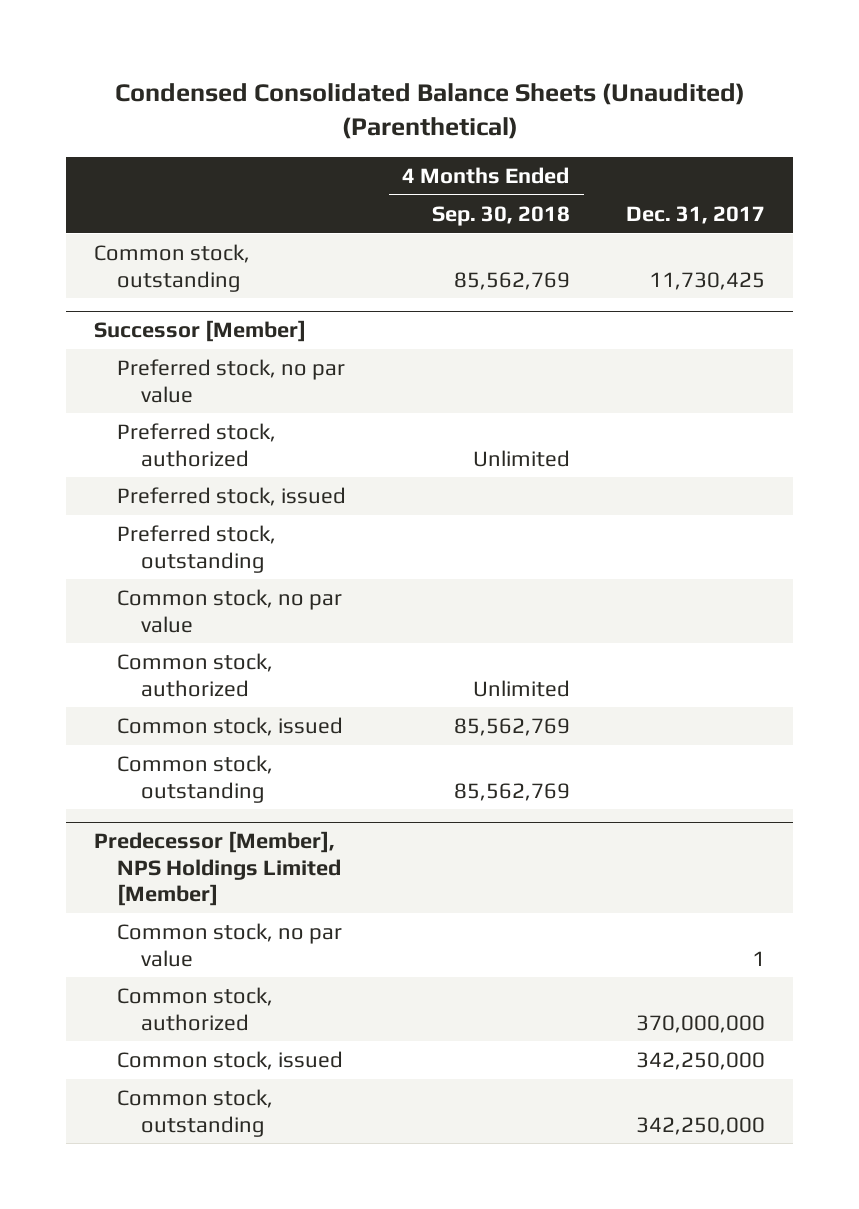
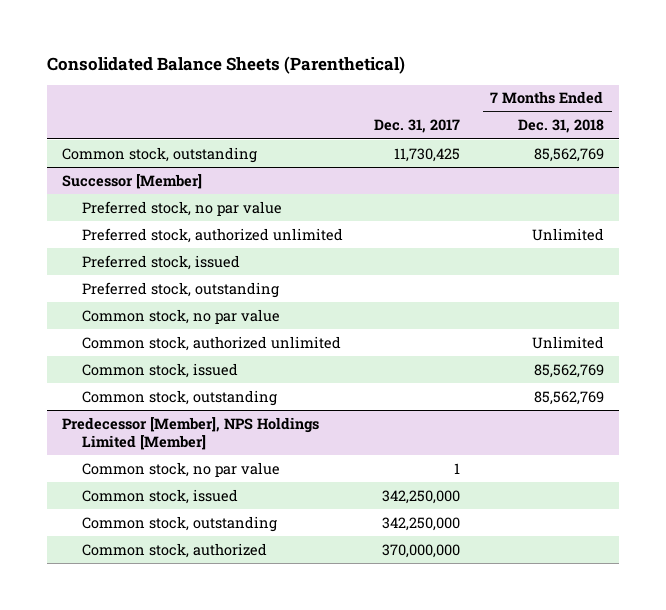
- Condensed Consolidated Balance Sheets (Unaudited) (Parenthetical)
+ Consolidated Balance Sheets (Parenthetical)
- | 4 Months Ended Sep. 30, 2018 | Dec. 31, 2017
+ | Dec. 31, 2017 | 7 Months Ended Dec. 31, 2018
@ Successor [Member]
- Preferred stock, authorized | Unlimited |
+ Preferred stock, authorized unlimited | | Unlimited
- Common stock, authorized | Unlimited |
+ Common stock, authorized unlimited | | Unlimited
@ Predecessor [Member], NPS Holdings Limited [Member]
moved down: Common stock, authorized | 370,000,000 |

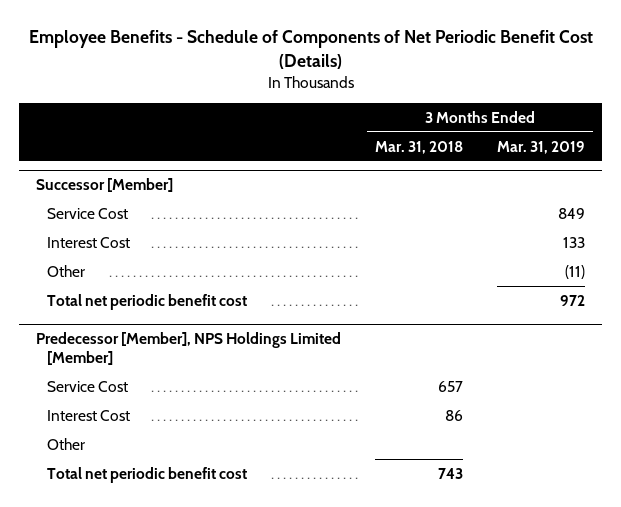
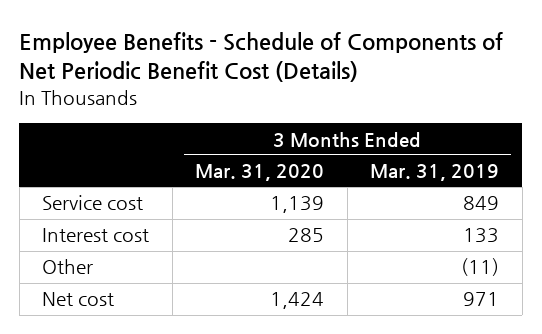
- | 3 Months Ended Mar. 31, 2018 | 3 Months Ended Mar. 31, 2019
+ | 3 Months Ended Mar. 31, 2020 | 3 Months Ended Mar. 31, 2019
- Successor [Member]
- Service Cost | | 849
- Interest Cost | | 133
+ Service cost | 1,139 | 849
+ Interest cost | 285 | 133
- Total net periodic benefit cost | | 972
- Predecessor [Member], NPS Holdings Limited [Member]
- Service Cost | 657 |
- Interest Cost | 86 |
- Other
- Total net periodic benefit cost | 743 |
+ Net cost | 1,424 | 971

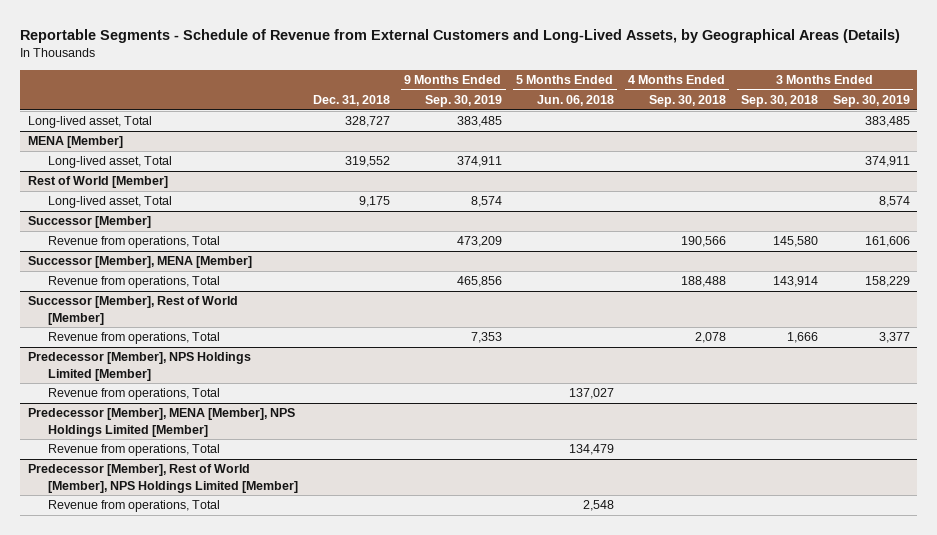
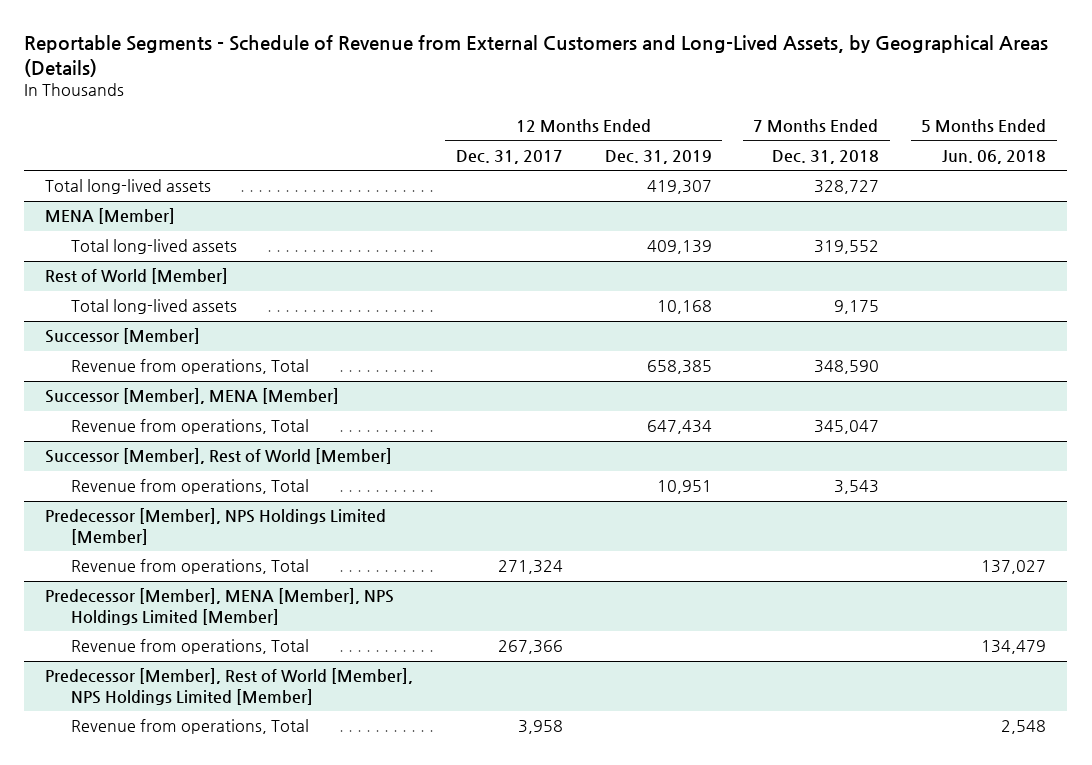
- | Dec. 31, 2018 | 9 Months Ended Sep. 30, 2019 | 5 Months Ended Jun. 06, 2018 | 4 Months Ended Sep. 30, 2018 | 3 Months Ended Sep. 30, 2018 | 3 Months Ended Sep. 30, 2019
+ | 12 Months Ended Dec. 31, 2017 | 12 Months Ended Dec. 31, 2019 | 7 Months Ended Dec. 31, 2018 | 5 Months Ended Jun. 06, 2018
- Long-lived asset, Total | 328,727 | 383,485 | | | | 383,485
+ Total long-lived assets | | 419,307 | 328,727 |
@ MENA [Member]
- Long-lived asset, Total | 319,552 | 374,911 | | | | 374,911
+ Total long-lived assets | | 409,139 | 319,552 |
@ Rest of World [Member]
- Long-lived asset, Total | 9,175 | 8,574 | | | | 8,574
+ Total long-lived assets | | 10,168 | 9,175 |

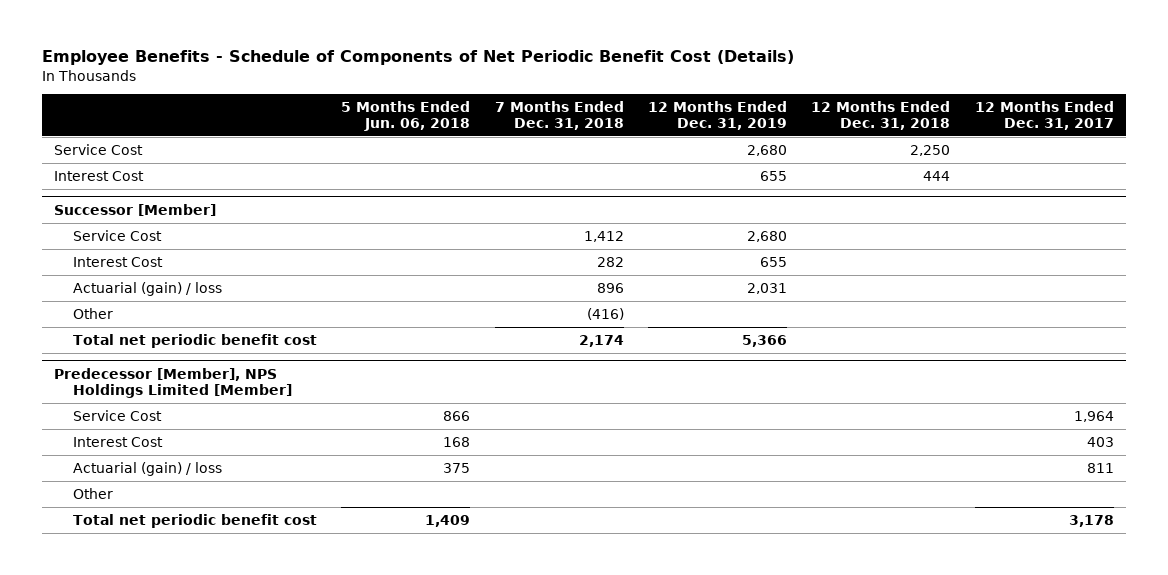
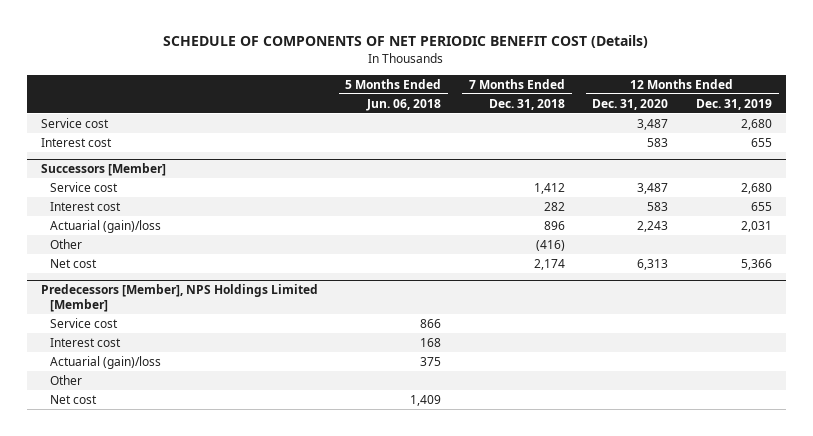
- Employee Benefits - Schedule of Components of Net Periodic Benefit Cost (Details)
+ SCHEDULE OF COMPONENTS OF NET PERIODIC BENEFIT COST (Details)
- | 5 Months Ended Jun. 06, 2018 | 7 Months Ended Dec. 31, 2018 | 12 Months Ended Dec. 31, 2019 | 12 Months Ended Dec. 31, 2018 | 12 Months Ended Dec. 31, 2017
+ | 5 Months Ended Jun. 06, 2018 | 7 Months Ended Dec. 31, 2018 | 12 Months Ended Dec. 31, 2020 | 12 Months Ended Dec. 31, 2019
- Service Cost | | | 2,680 | 2,250 |
- Interest Cost | | | 655 | 444 |
- Successor [Member]
- Service Cost | | 1,412 | 2,680 | |
- Interest Cost | | 282 | 655 | |
- Actuarial (gain) / loss | | 896 | 2,031 | |
+ Service cost | | | 3,487 | 2,680
+ Interest cost | | | 583 | 655
+ Successors [Member]
+ Service cost | | 1,412 | 3,487 | 2,680
+ Interest cost | | 282 | 583 | 655
+ Actuarial (gain)/loss | | 896 | 2,243 | 2,031
- Total net periodic benefit cost | | 2,174 | 5,366 | |
- Predecessor [Member], NPS Holdings Limited [Member]
- Service Cost | 866 | | | | 1,964
- Interest Cost | 168 | | | | 403
- Actuarial (gain) / loss | 375 | | | | 811
+ Net cost | | 2,174 | 6,313 | 5,366
+ Predecessors [Member], NPS Holdings Limited [Member]
+ Service cost | 866 | | |
+ Interest cost | 168 | | |
+ Actuarial (gain)/loss | 375 | | |
- Total net periodic benefit cost | 1,409 | | | | 3,178
+ Net cost | 1,409 | | |

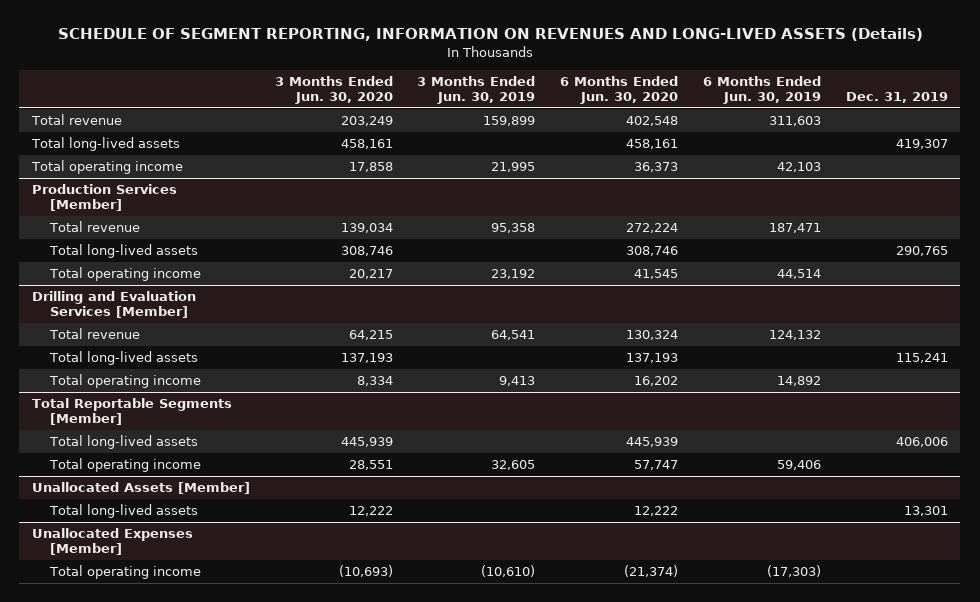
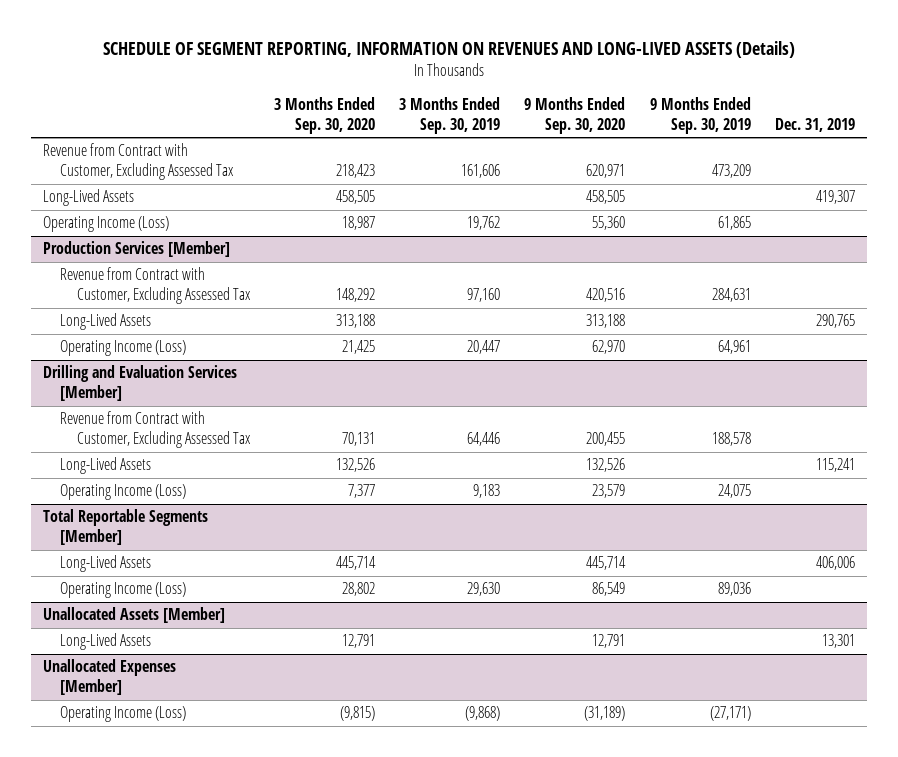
- | 3 Months Ended Jun. 30, 2020 | 3 Months Ended Jun. 30, 2019 | 6 Months Ended Jun. 30, 2020 | 6 Months Ended Jun. 30, 2019 | Dec. 31, 2019
+ | 3 Months Ended Sep. 30, 2020 | 3 Months Ended Sep. 30, 2019 | 9 Months Ended Sep. 30, 2020 | 9 Months Ended Sep. 30, 2019 | Dec. 31, 2019
- Total revenue | 203,249 | 159,899 | 402,548 | 311,603 |
- Total long-lived assets | 458,161 | | 458,161 | | 419,307
- Total operating income | 17,858 | 21,995 | 36,373 | 42,103 |
+ Revenue from Contract with Customer, Excluding Assessed Tax | 218,423 | 161,606 | 620,971 | 473,209 |
+ Long-Lived Assets | 458,505 | | 458,505 | | 419,307
+ Operating Income (Loss) | 18,987 | 19,762 | 55,360 | 61,865 |
@ Production Services [Member]
- Total revenue | 139,034 | 95,358 | 272,224 | 187,471 |
- Total long-lived assets | 308,746 | | 308,746 | | 290,765
- Total operating income | 20,217 | 23,192 | 41,545 | 44,514 |
+ Revenue from Contract with Customer, Excluding Assessed Tax | 148,292 | 97,160 | 420,516 | 284,631 |
+ Long-Lived Assets | 313,188 | | 313,188 | | 290,765
+ Operating Income (Loss) | 21,425 | 20,447 | 62,970 | 64,961 |
@ Drilling and Evaluation Services [Member]
- Total revenue | 64,215 | 64,541 | 130,324 | 124,132 |
- Total long-lived assets | 137,193 | | 137,193 | | 115,241
- Total operating income | 8,334 | 9,413 | 16,202 | 14,892 |
+ Revenue from Contract with Customer, Excluding Assessed Tax | 70,131 | 64,446 | 200,455 | 188,578 |
+ Long-Lived Assets | 132,526 | | 132,526 | | 115,241
+ Operating Income (Loss) | 7,377 | 9,183 | 23,579 | 24,075 |
@ Total Reportable Segments [Member]
- Total long-lived assets | 445,939 | | 445,939 | | 406,006
- Total operating income | 28,551 | 32,605 | 57,747 | 59,406 |
+ Long-Lived Assets | 445,714 | | 445,714 | | 406,006
+ Operating Income (Loss) | 28,802 | 29,630 | 86,549 | 89,036 |
@ Unallocated Assets [Member]
- Total long-lived assets | 12,222 | | 12,222 | | 13,301
+ Long-Lived Assets | 12,791 | | 12,791 | | 13,301
@ Unallocated Expenses [Member]
- Total operating income | (10,693) | (10,610) | (21,374) | (17,303) |
+ Operating Income (Loss) | (9,815) | (9,868) | (31,189) | (27,171) |

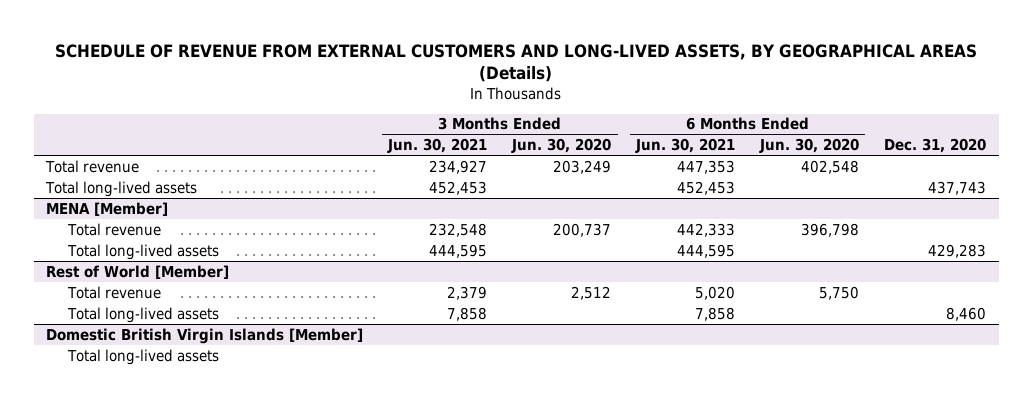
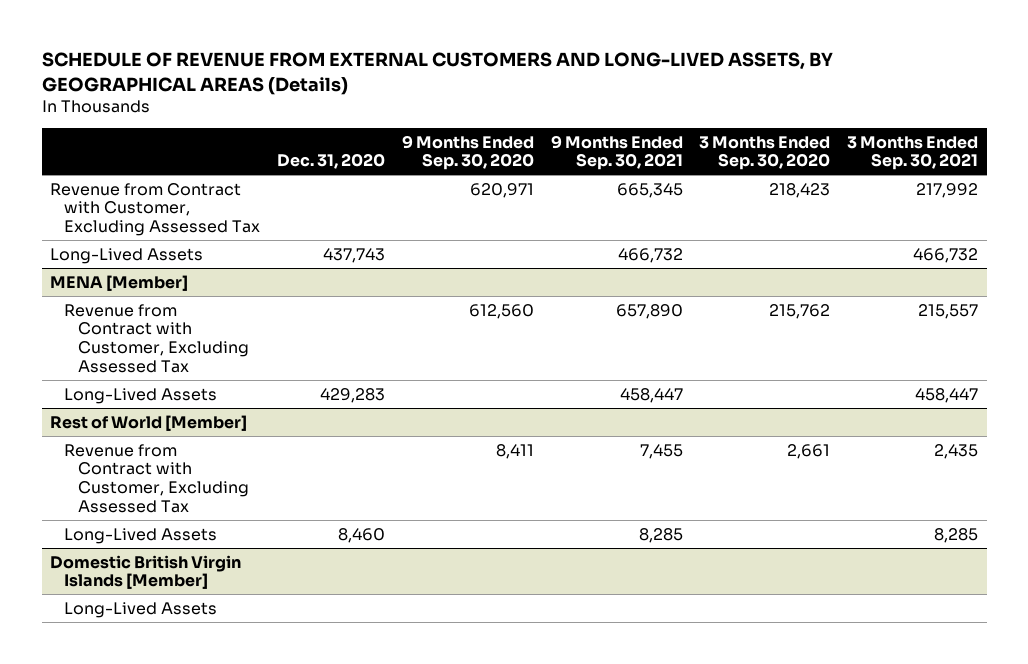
- | 3 Months Ended Jun. 30, 2021 | 3 Months Ended Jun. 30, 2020 | 6 Months Ended Jun. 30, 2021 | 6 Months Ended Jun. 30, 2020 | Dec. 31, 2020
+ | Dec. 31, 2020 | 9 Months Ended Sep. 30, 2020 | 9 Months Ended Sep. 30, 2021 | 3 Months Ended Sep. 30, 2020 | 3 Months Ended Sep. 30, 2021
- Total revenue | 234,927 | 203,249 | 447,353 | 402,548 |
- Total long-lived assets | 452,453 | | 452,453 | | 437,743
+ Revenue from Contract with Customer, Excluding Assessed Tax | | 620,971 | 665,345 | 218,423 | 217,992
+ Long-Lived Assets | 437,743 | | 466,732 | | 466,732
@ MENA [Member]
- Total revenue | 232,548 | 200,737 | 442,333 | 396,798 |
- Total long-lived assets | 444,595 | | 444,595 | | 429,283
+ Revenue from Contract with Customer, Excluding Assessed Tax | | 612,560 | 657,890 | 215,762 | 215,557
+ Long-Lived Assets | 429,283 | | 458,447 | | 458,447
@ Rest of World [Member]
- Total revenue | 2,379 | 2,512 | 5,020 | 5,750 |
- Total long-lived assets | 7,858 | | 7,858 | | 8,460
+ Revenue from Contract with Customer, Excluding Assessed Tax | | 8,411 | 7,455 | 2,661 | 2,435
+ Long-Lived Assets | 8,460 | | 8,285 | | 8,285
@ Domestic British Virgin Islands [Member]
- Total long-lived assets
+ Long-Lived Assets

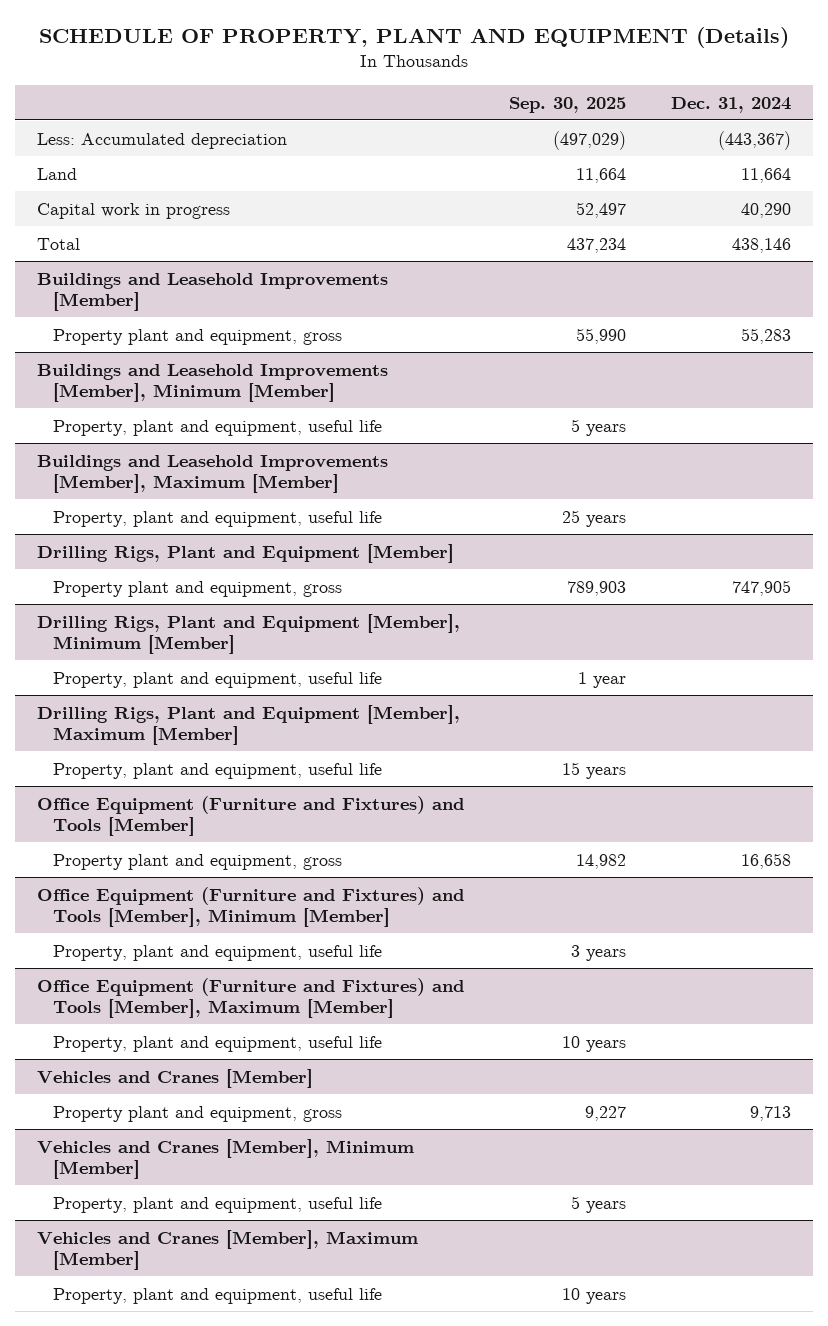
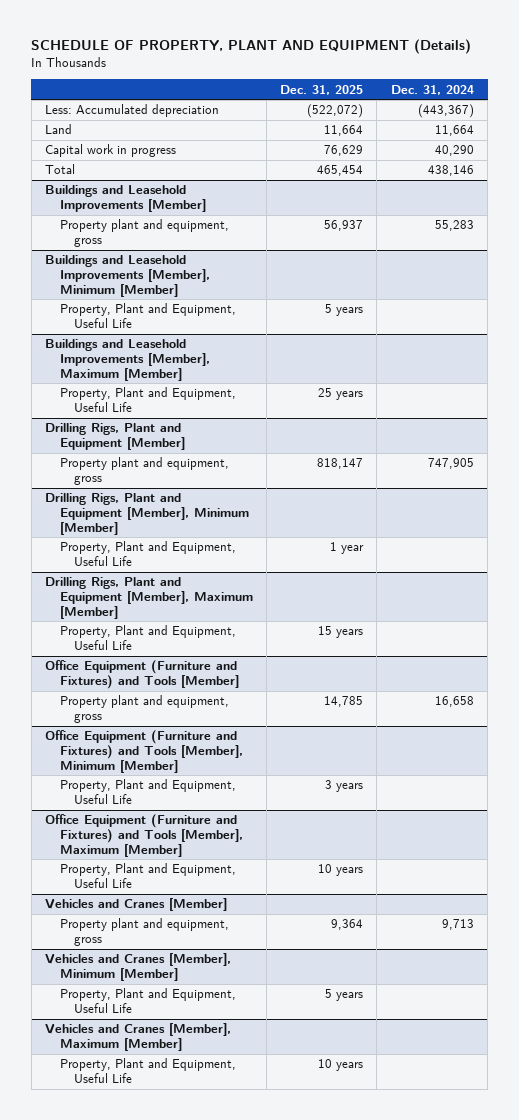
- | Sep. 30, 2025 | Dec. 31, 2024
+ | Dec. 31, 2025 | Dec. 31, 2024
@ Buildings and Leasehold Improvements [Member], Minimum [Member]
- Property, plant and equipment, useful life | 5 years |
+ Property, Plant and Equipment, Useful Life | 5 years |
@ Buildings and Leasehold Improvements [Member], Maximum [Member]
- Property, plant and equipment, useful life | 25 years |
+ Property, Plant and Equipment, Useful Life | 25 years |
@ Drilling Rigs, Plant and Equipment [Member], Minimum [Member]
- Property, plant and equipment, useful life | 1 year |
+ Property, Plant and Equipment, Useful Life | 1 year |
@ Drilling Rigs, Plant and Equipment [Member], Maximum [Member]
- Property, plant and equipment, useful life | 15 years |
+ Property, Plant and Equipment, Useful Life | 15 years |
@ Office Equipment (Furniture and Fixtures) and Tools [Member], Minimum [Member]
- Property, plant and equipment, useful life | 3 years |
+ Property, Plant and Equipment, Useful Life | 3 years |
@ Office Equipment (Furniture and Fixtures) and Tools [Member], Maximum [Member]
- Property, plant and equipment, useful life | 10 years |
+ Property, Plant and Equipment, Useful Life | 10 years |
@ Vehicles and Cranes [Member], Minimum [Member]
- Property, plant and equipment, useful life | 5 years |
+ Property, Plant and Equipment, Useful Life | 5 years |
@ Vehicles and Cranes [Member], Maximum [Member]
- Property, plant and equipment, useful life | 10 years |
+ Property, Plant and Equipment, Useful Life | 10 years |

